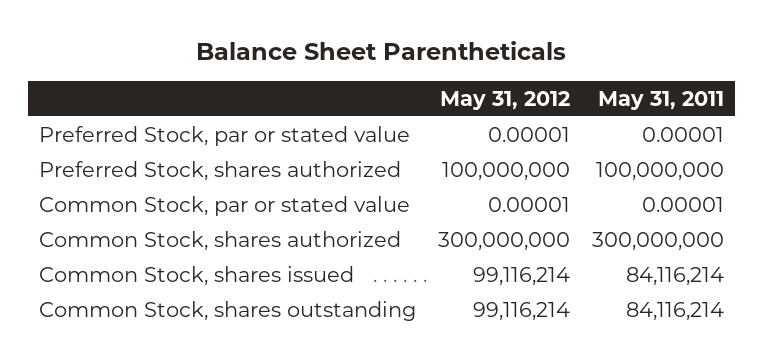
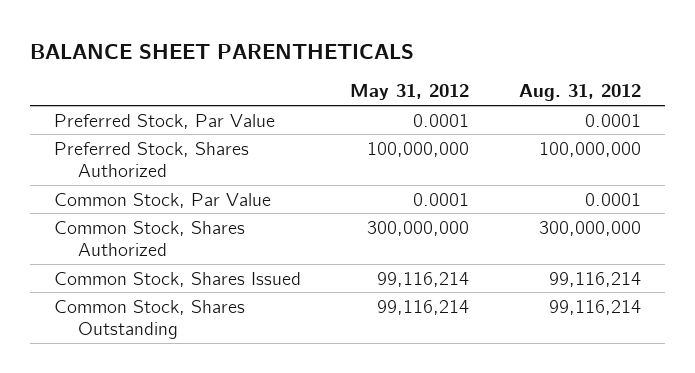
- Balance Sheet Parentheticals
+ BALANCE SHEET PARENTHETICALS
- | May 31, 2012 | May 31, 2011
+ | May 31, 2012 | Aug. 31, 2012
- Preferred Stock, par or stated value | 0.00001 | 0.00001
- Preferred Stock, shares authorized | 100,000,000 | 100,000,000
- Common Stock, par or stated value | 0.00001 | 0.00001
- Common Stock, shares authorized | 300,000,000 | 300,000,000
- Common Stock, shares issued | 99,116,214 | 84,116,214
- Common Stock, shares outstanding | 99,116,214 | 84,116,214
+ Preferred Stock, Par Value | 0.0001 | 0.0001
+ Preferred Stock, Shares Authorized | 100,000,000 | 100,000,000
+ Common Stock, Par Value | 0.0001 | 0.0001
+ Common Stock, Shares Authorized | 300,000,000 | 300,000,000
+ Common Stock, Shares Issued | 99,116,214 | 99,116,214
+ Common Stock, Shares Outstanding | 99,116,214 | 99,116,214

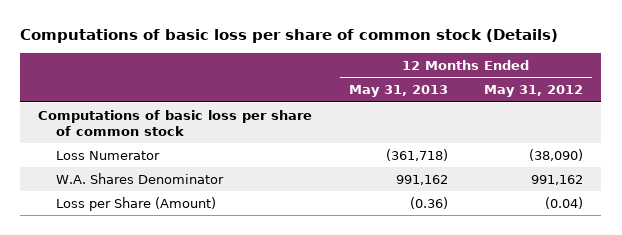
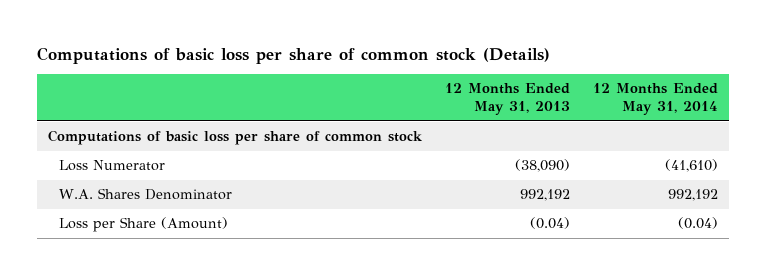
- | 12 Months Ended May 31, 2013 | 12 Months Ended May 31, 2012
+ | 12 Months Ended May 31, 2013 | 12 Months Ended May 31, 2014
- Loss Numerator | (361,718) | (38,090)
- W.A. Shares Denominator | 991,162 | 991,162
- Loss per Share (Amount) | (0.36) | (0.04)
+ Loss Numerator | (38,090) | (41,610)
+ W.A. Shares Denominator | 992,192 | 992,192
+ Loss per Share (Amount) | (0.04) | (0.04)

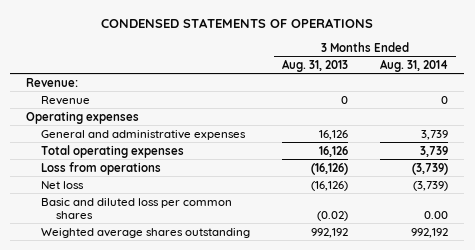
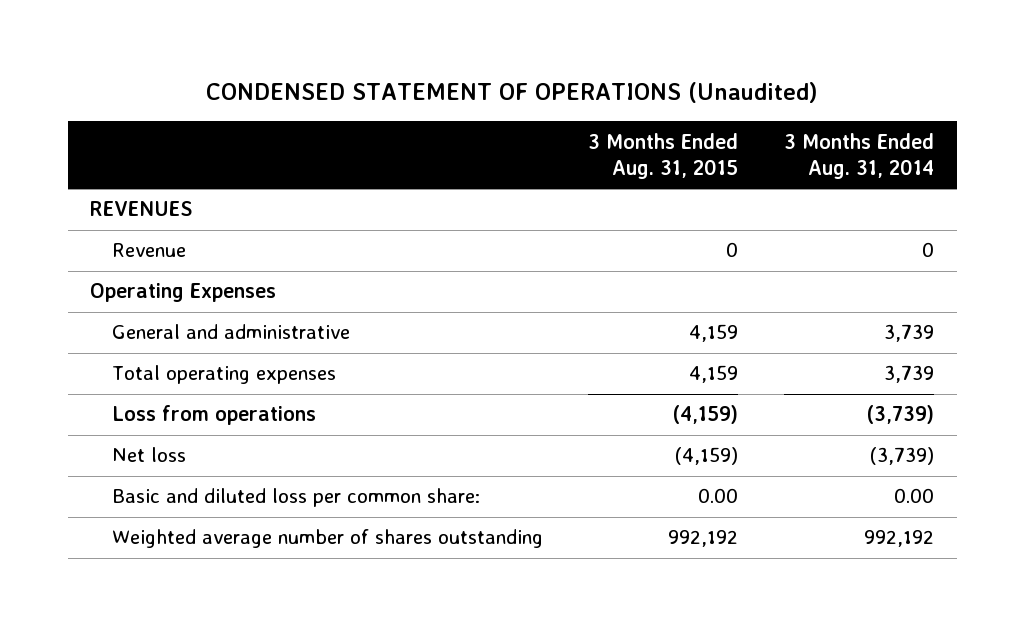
- CONDENSED STATEMENTS OF OPERATIONS
+ CONDENSED STATEMENT OF OPERATIONS (Unaudited)
- | 3 Months Ended Aug. 31, 2013 | 3 Months Ended Aug. 31, 2014
+ | 3 Months Ended Aug. 31, 2015 | 3 Months Ended Aug. 31, 2014
- Revenue:
+ REVENUES
- Operating expenses
- General and administrative expenses | 16,126 | 3,739
+ Operating Expenses
+ General and administrative | 4,159 | 3,739
- Basic and diluted loss per common shares | (0.02) | 0.00
- Weighted average shares outstanding | 992,192 | 992,192
+ Basic and diluted loss per common share: | 0.00 | 0.00
+ Weighted average number of shares outstanding | 992,192 | 992,192

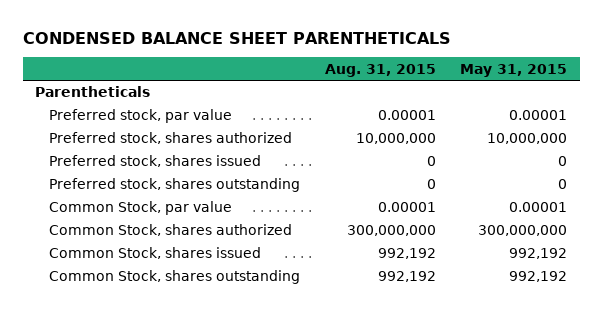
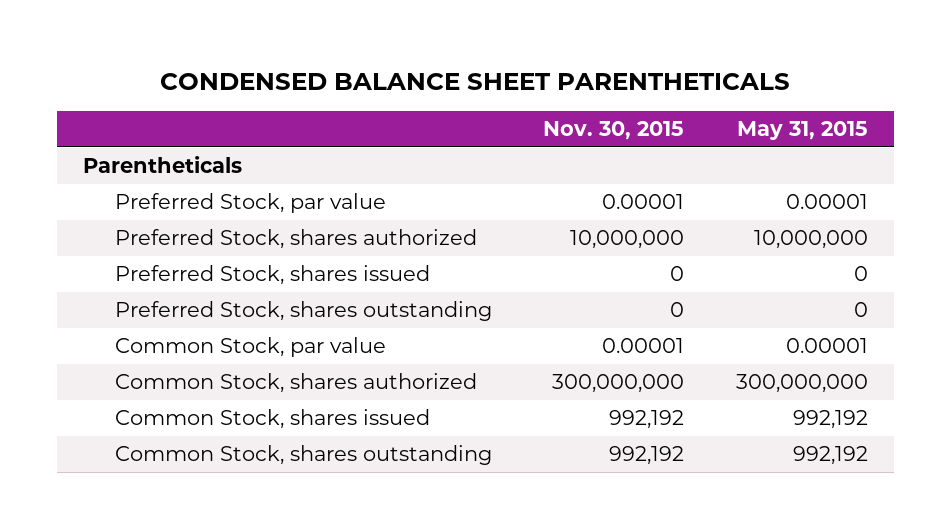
- | Aug. 31, 2015 | May 31, 2015
+ | Nov. 30, 2015 | May 31, 2015
- Preferred stock, par value | 0.00001 | 0.00001
- Preferred stock, shares authorized | 10,000,000 | 10,000,000
- Preferred stock, shares issued | 0 | 0
- Preferred stock, shares outstanding | 0 | 0
+ Preferred Stock, par value | 0.00001 | 0.00001
+ Preferred Stock, shares authorized | 10,000,000 | 10,000,000
+ Preferred Stock, shares issued | 0 | 0
+ Preferred Stock, shares outstanding | 0 | 0

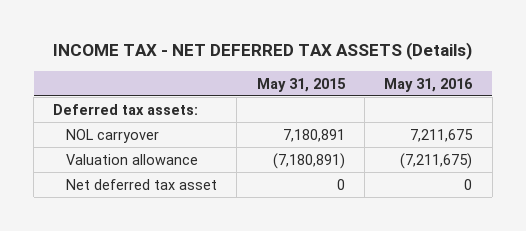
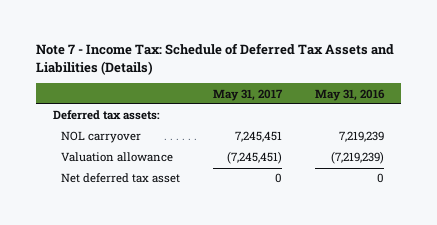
- INCOME TAX - NET DEFERRED TAX ASSETS (Details)
+ Note 7 - Income Tax: Schedule of Deferred Tax Assets and Liabilities (Details)
- | May 31, 2015 | May 31, 2016
+ | May 31, 2017 | May 31, 2016
- NOL carryover | 7,180,891 | 7,211,675
- Valuation allowance | (7,180,891) | (7,211,675)
+ NOL carryover | 7,245,451 | 7,219,239
+ Valuation allowance | (7,245,451) | (7,219,239)

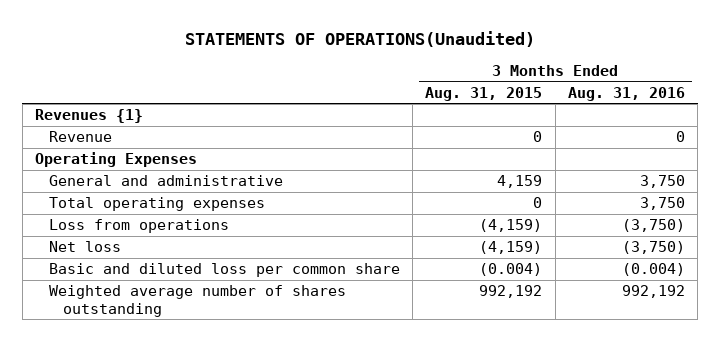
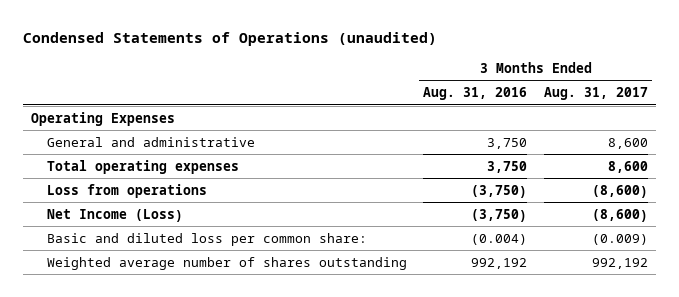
- STATEMENTS OF OPERATIONS(Unaudited)
+ Condensed Statements of Operations (unaudited)
- | 3 Months Ended Aug. 31, 2015 | 3 Months Ended Aug. 31, 2016
+ | 3 Months Ended Aug. 31, 2016 | 3 Months Ended Aug. 31, 2017
- Revenues {1}
- Revenue | 0 | 0
- Net loss | (4,159) | (3,750)
- Basic and diluted loss per common share | (0.004) | (0.004)
+ Net Income (Loss) | (3,750) | (8,600)
+ Basic and diluted loss per common share: | (0.004) | (0.009)

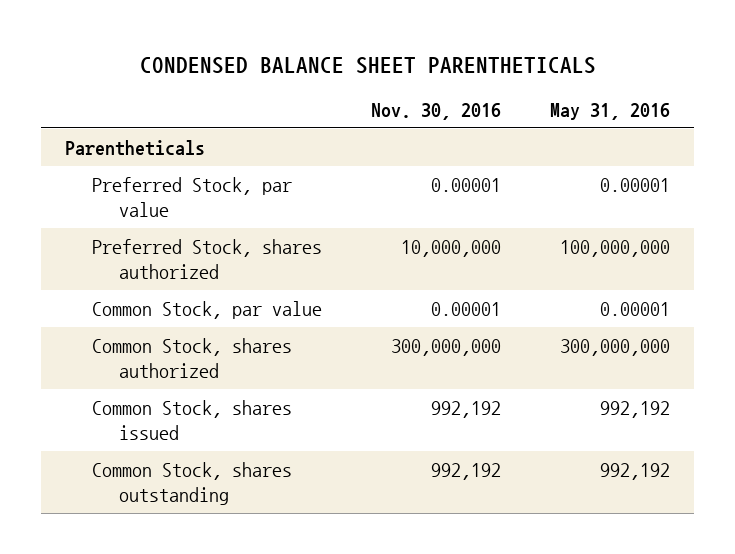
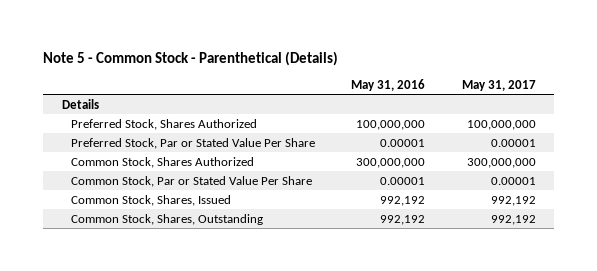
- CONDENSED BALANCE SHEET PARENTHETICALS
+ Note 5 - Common Stock - Parenthetical (Details)
- | Nov. 30, 2016 | May 31, 2016
+ | May 31, 2016 | May 31, 2017
- Parentheticals
- Preferred Stock, par value | 0.00001 | 0.00001
- Preferred Stock, shares authorized | 10,000,000 | 100,000,000
- Common Stock, par value | 0.00001 | 0.00001
- Common Stock, shares authorized | 300,000,000 | 300,000,000
- Common Stock, shares issued | 992,192 | 992,192
- Common Stock, shares outstanding | 992,192 | 992,192
+ Details
+ Preferred Stock, Shares Authorized | 100,000,000 | 100,000,000
+ Preferred Stock, Par or Stated Value Per Share | 0.00001 | 0.00001
+ Common Stock, Shares Authorized | 300,000,000 | 300,000,000
+ Common Stock, Par or Stated Value Per Share | 0.00001 | 0.00001
+ Common Stock, Shares, Issued | 992,192 | 992,192
+ Common Stock, Shares, Outstanding | 992,192 | 992,192

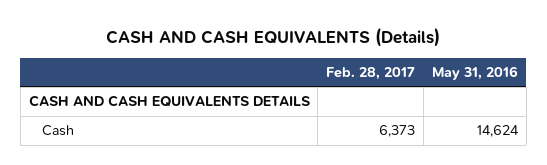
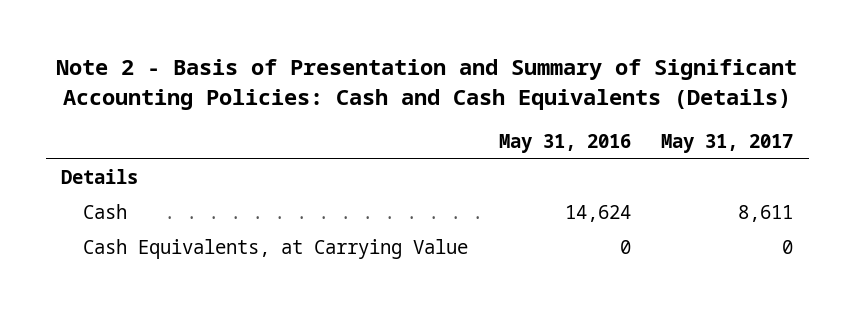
- CASH AND CASH EQUIVALENTS (Details)
+ Note 2 - Basis of Presentation and Summary of Significant Accounting Policies: Cash and Cash Equivalents (Details)
- | Feb. 28, 2017 | May 31, 2016
+ | May 31, 2016 | May 31, 2017
- CASH AND CASH EQUIVALENTS DETAILS
+ Details
+ Cash Equivalents, at Carrying Value | 0 | 0

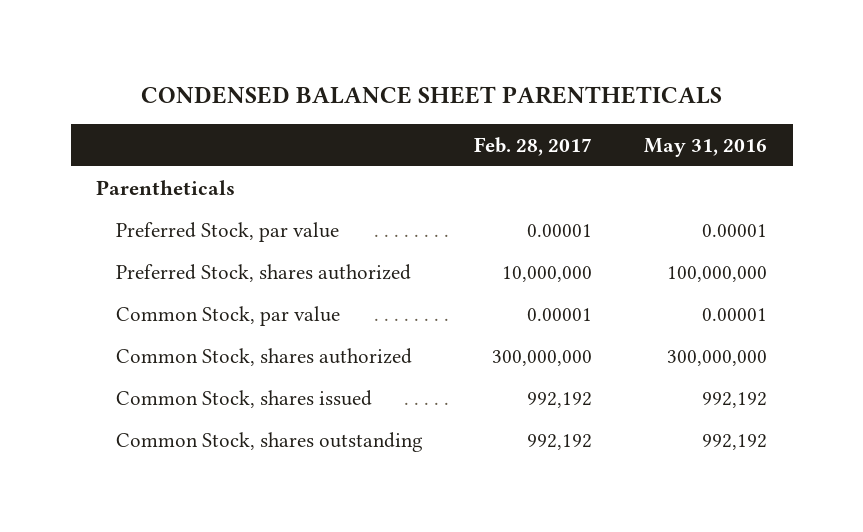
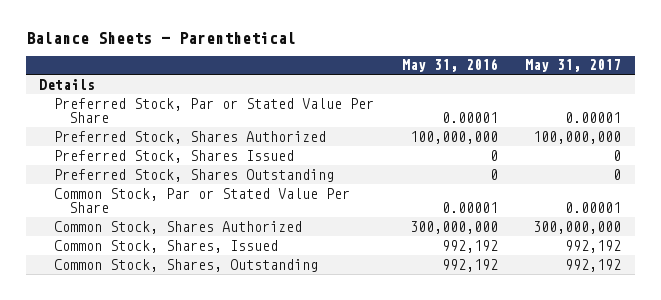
- CONDENSED BALANCE SHEET PARENTHETICALS
+ Balance Sheets - Parenthetical
- | Feb. 28, 2017 | May 31, 2016
+ | May 31, 2016 | May 31, 2017
- Parentheticals
- Preferred Stock, par value | 0.00001 | 0.00001
- Preferred Stock, shares authorized | 10,000,000 | 100,000,000
- Common Stock, par value | 0.00001 | 0.00001
- Common Stock, shares authorized | 300,000,000 | 300,000,000
- Common Stock, shares issued | 992,192 | 992,192
- Common Stock, shares outstanding | 992,192 | 992,192
+ Details
+ Preferred Stock, Par or Stated Value Per Share | 0.00001 | 0.00001
+ Preferred Stock, Shares Authorized | 100,000,000 | 100,000,000
+ Preferred Stock, Shares Issued | 0 | 0
+ Preferred Stock, Shares Outstanding | 0 | 0
+ Common Stock, Par or Stated Value Per Share | 0.00001 | 0.00001
+ Common Stock, Shares Authorized | 300,000,000 | 300,000,000
+ Common Stock, Shares, Issued | 992,192 | 992,192
+ Common Stock, Shares, Outstanding | 992,192 | 992,192

